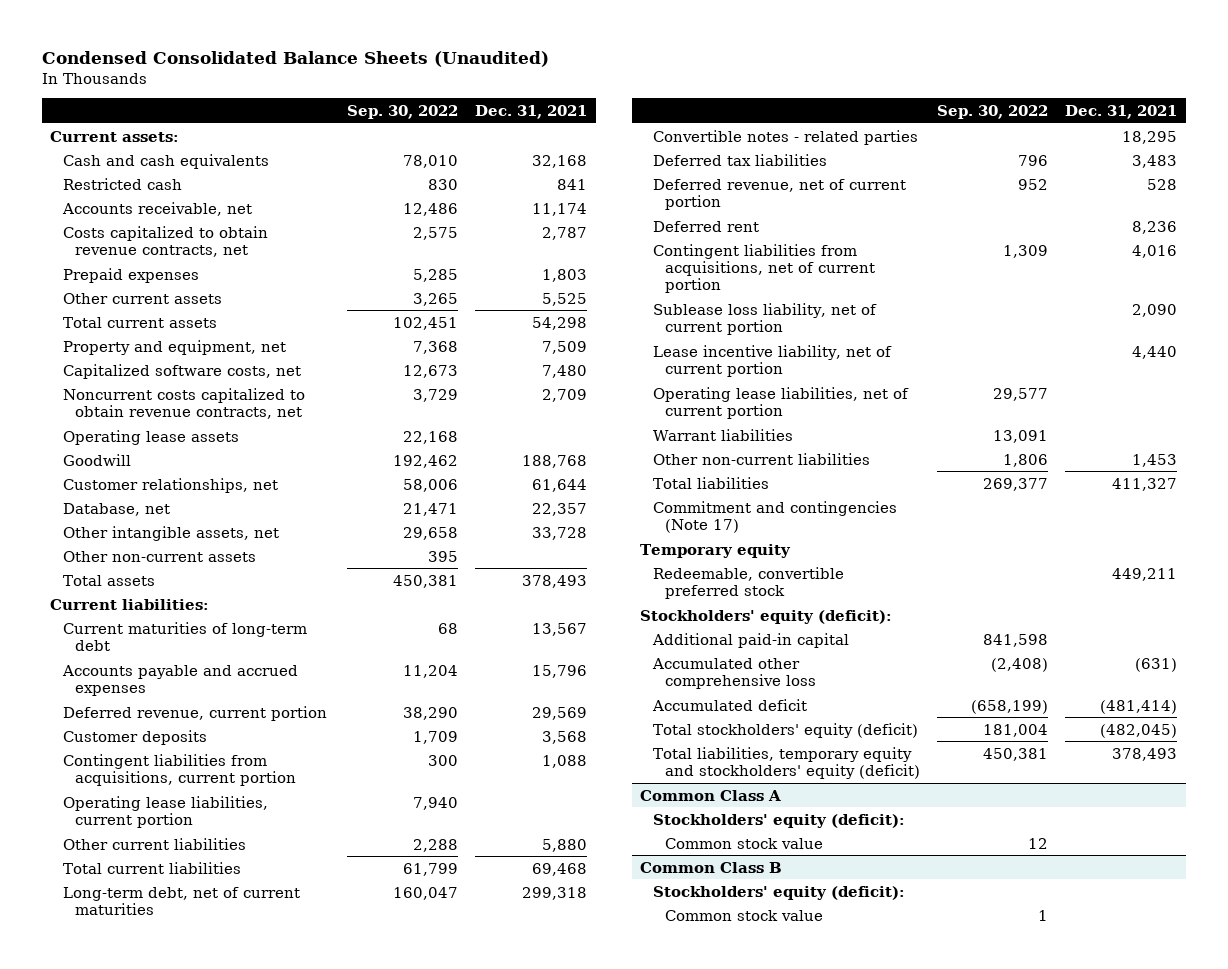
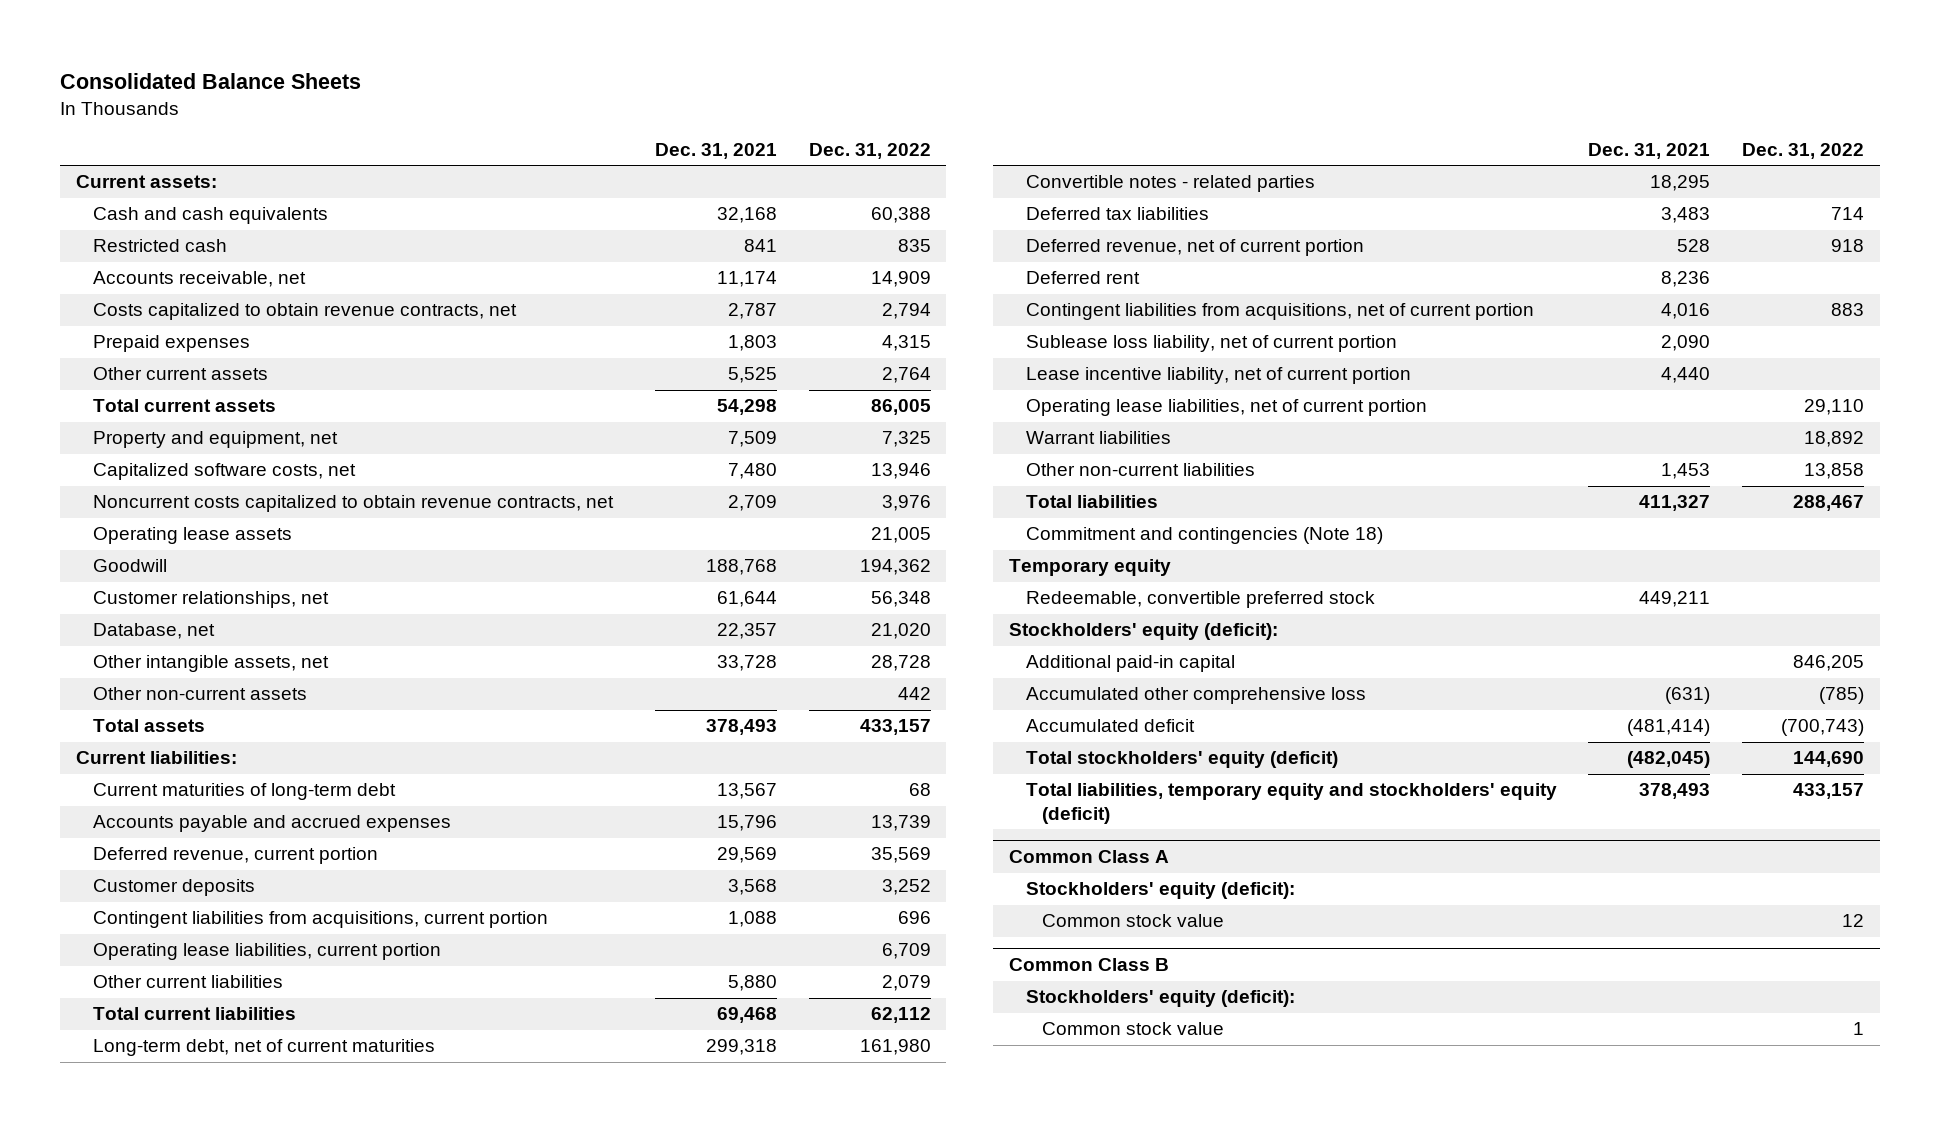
- Condensed Consolidated Balance Sheets (Unaudited)
+ Consolidated Balance Sheets
- | Sep. 30, 2022 | Dec. 31, 2021
+ | Dec. 31, 2021 | Dec. 31, 2022
- Commitment and contingencies (Note 17)
+ Commitment and contingencies (Note 18)

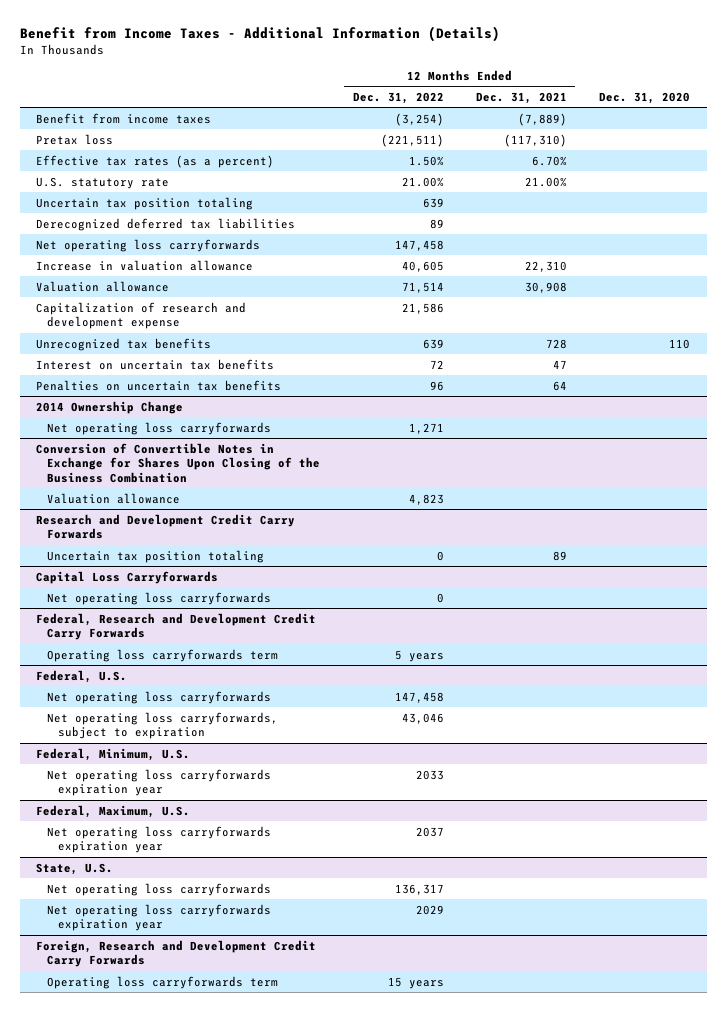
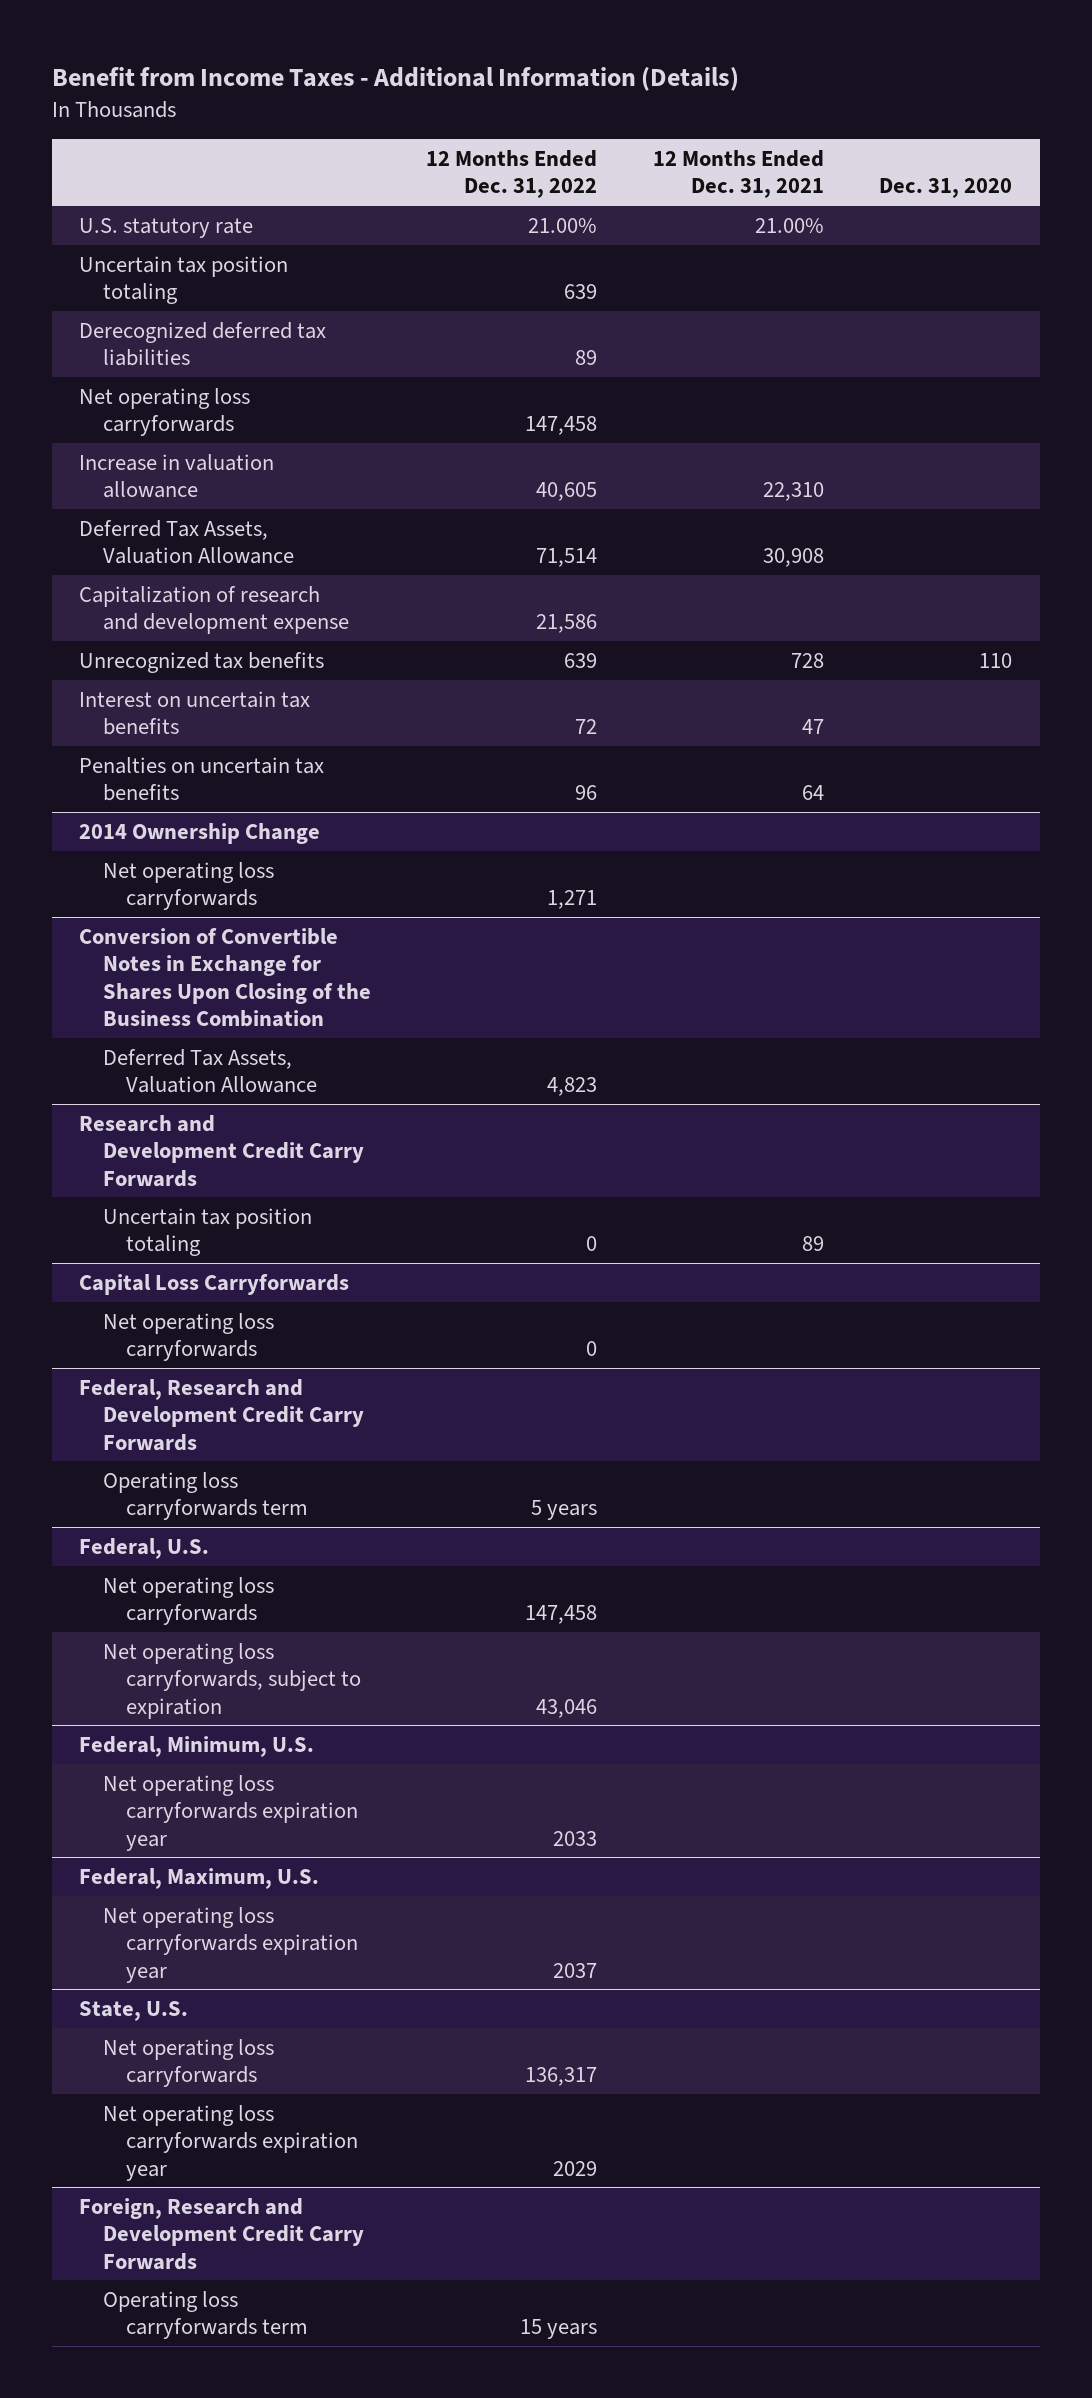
- Benefit from income taxes | (3,254) | (7,889) |
- Pretax loss | (221,511) | (117,310) |
- Effective tax rates (as a percent) | 1.50% | 6.70% |
- Valuation allowance | 71,514 | 30,908 |
+ Deferred Tax Assets, Valuation Allowance | 71,514 | 30,908 |
@ Conversion of Convertible Notes in Exchange for Shares Upon Closing of the Business Combination
- Valuation allowance | 4,823 | |
+ Deferred Tax Assets, Valuation Allowance | 4,823 | |

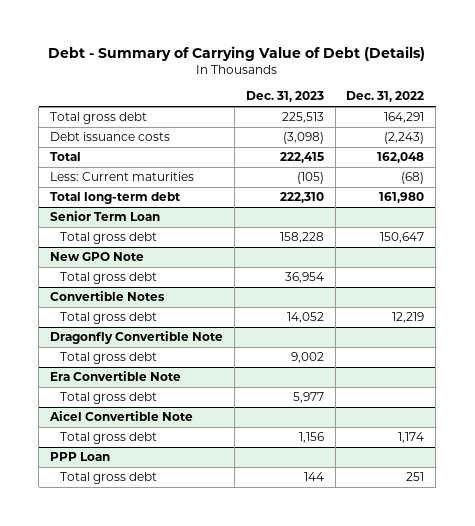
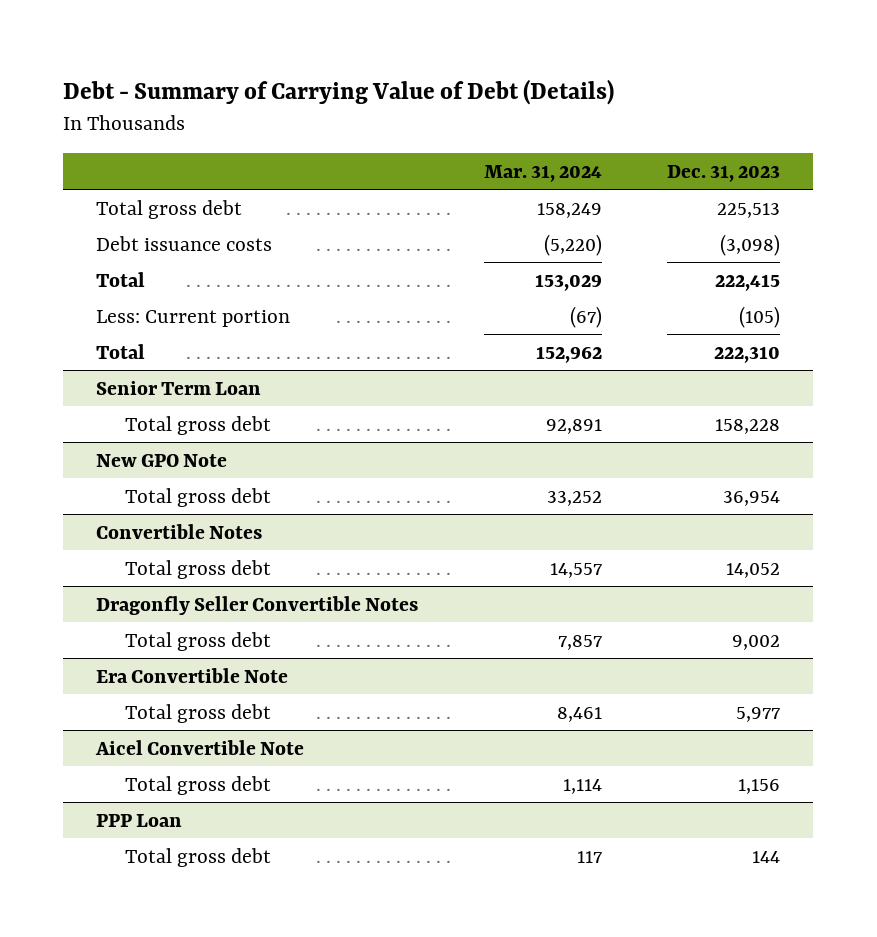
- | Dec. 31, 2023 | Dec. 31, 2022
+ | Mar. 31, 2024 | Dec. 31, 2023
- Less: Current maturities | (105) | (68)
- Total long-term debt | 222,310 | 161,980
+ Less: Current portion | (67) | (105)
+ Total | 152,962 | 222,310
- Dragonfly Convertible Note
+ Dragonfly Seller Convertible Notes

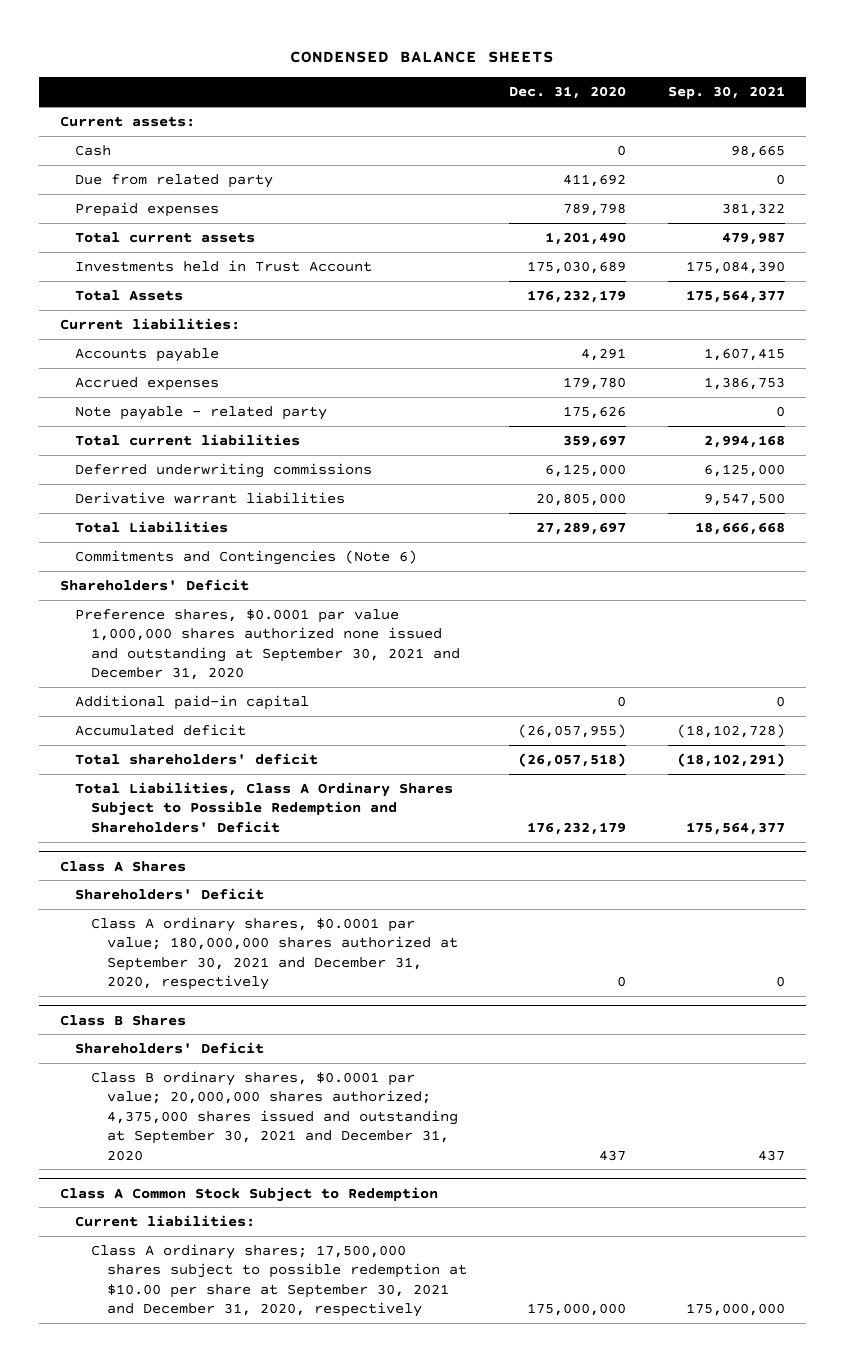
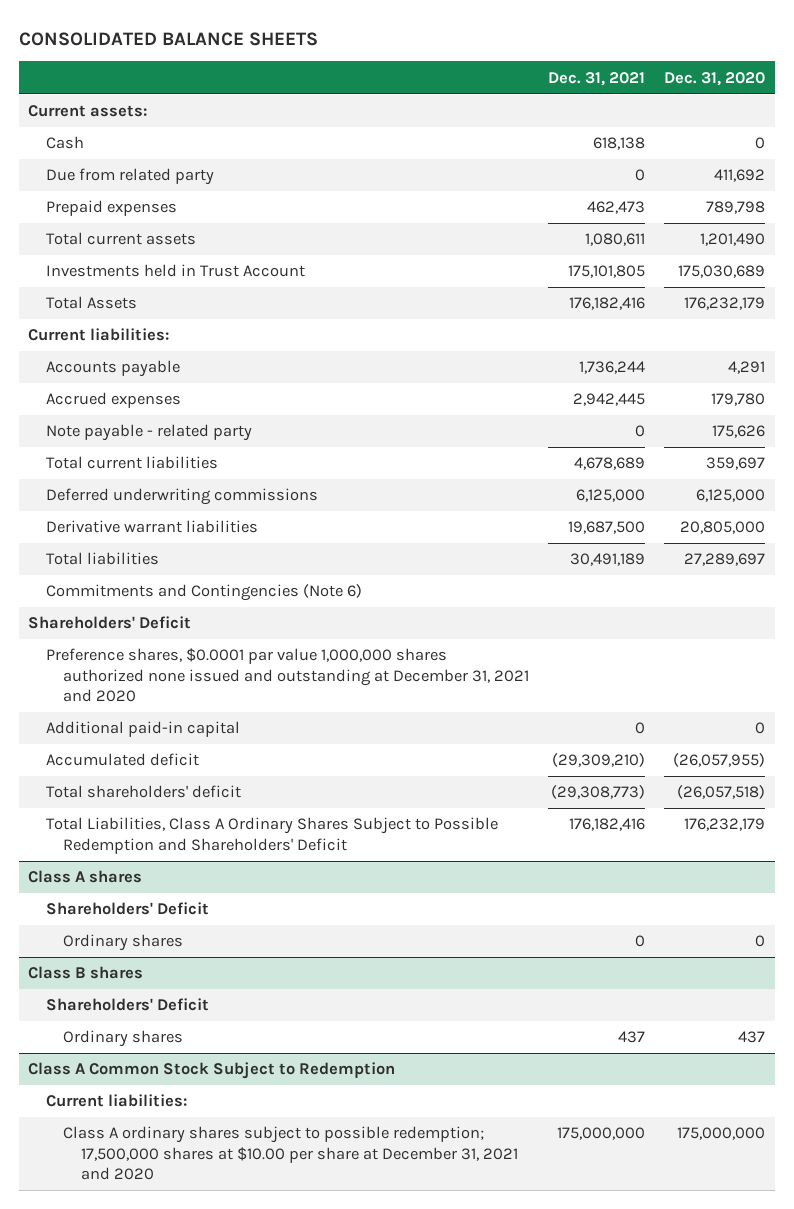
- CONDENSED BALANCE SHEETS
+ CONSOLIDATED BALANCE SHEETS
- | Dec. 31, 2020 | Sep. 30, 2021
+ | Dec. 31, 2021 | Dec. 31, 2020
- Total Liabilities | 27,289,697 | 18,666,668
+ Total liabilities | 30,491,189 | 27,289,697
- Preference shares, $0.0001 par value 1,000,000 shares authorized none issued and outstanding at September 30, 2021 and December 31, 2020
+ Preference shares, $0.0001 par value 1,000,000 shares authorized none issued and outstanding at December 31, 2021 and 2020
- Class A Shares
+ Class A shares
- Class A ordinary shares, $0.0001 par value; 180,000,000 shares authorized at September 30, 2021 and December 31, 2020, respectively | 0 | 0
- Class B Shares
+ Ordinary shares | 0 | 0
+ Class B shares
- Class B ordinary shares, $0.0001 par value; 20,000,000 shares authorized; 4,375,000 shares issued and outstanding at September 30, 2021 and December 31, 2020 | 437 | 437
+ Ordinary shares | 437 | 437
@ Class A Common Stock Subject to Redemption
- Class A ordinary shares; 17,500,000 shares subject to possible redemption at $10.00 per share at September 30, 2021 and December 31, 2020, respectively | 175,000,000 | 175,000,000
+ Class A ordinary shares subject to possible redemption; 17,500,000 shares at $10.00 per share at December 31, 2021 and 2020 | 175,000,000 | 175,000,000

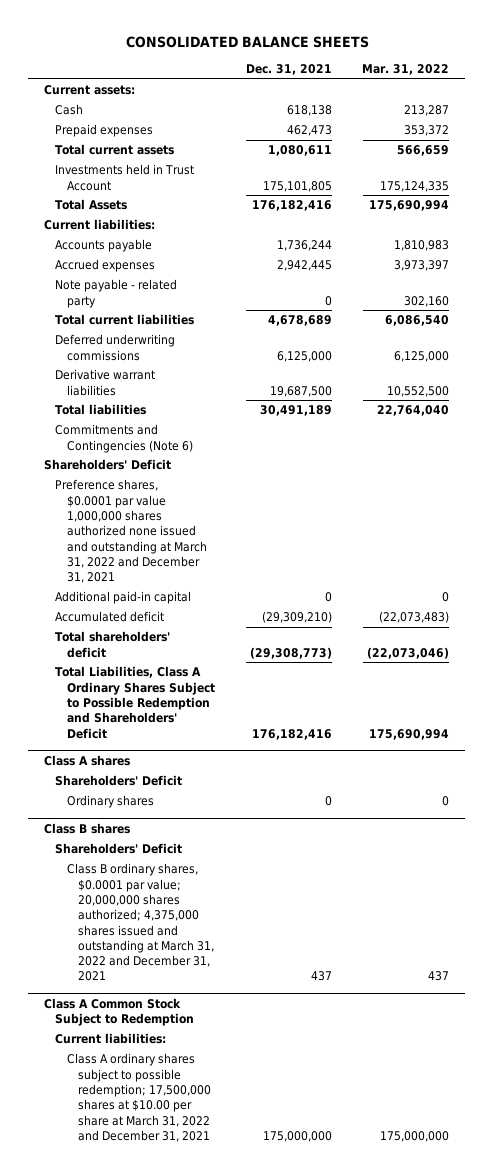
- | Dec. 31, 2021 | Dec. 31, 2020
+ | Dec. 31, 2021 | Mar. 31, 2022
- Due from related party | 0 | 411,692
- Preference shares, $0.0001 par value 1,000,000 shares authorized none issued and outstanding at December 31, 2021 and 2020
+ Preference shares, $0.0001 par value 1,000,000 shares authorized none issued and outstanding at March 31, 2022 and December 31, 2021
@ Class B shares
- Ordinary shares | 437 | 437
+ Class B ordinary shares, $0.0001 par value; 20,000,000 shares authorized; 4,375,000 shares issued and outstanding at March 31, 2022 and December 31, 2021 | 437 | 437
@ Class A Common Stock Subject to Redemption
- Class A ordinary shares subject to possible redemption; 17,500,000 shares at $10.00 per share at December 31, 2021 and 2020 | 175,000,000 | 175,000,000
+ Class A ordinary shares subject to possible redemption; 17,500,000 shares at $10.00 per share at March 31, 2022 and December 31, 2021 | 175,000,000 | 175,000,000

